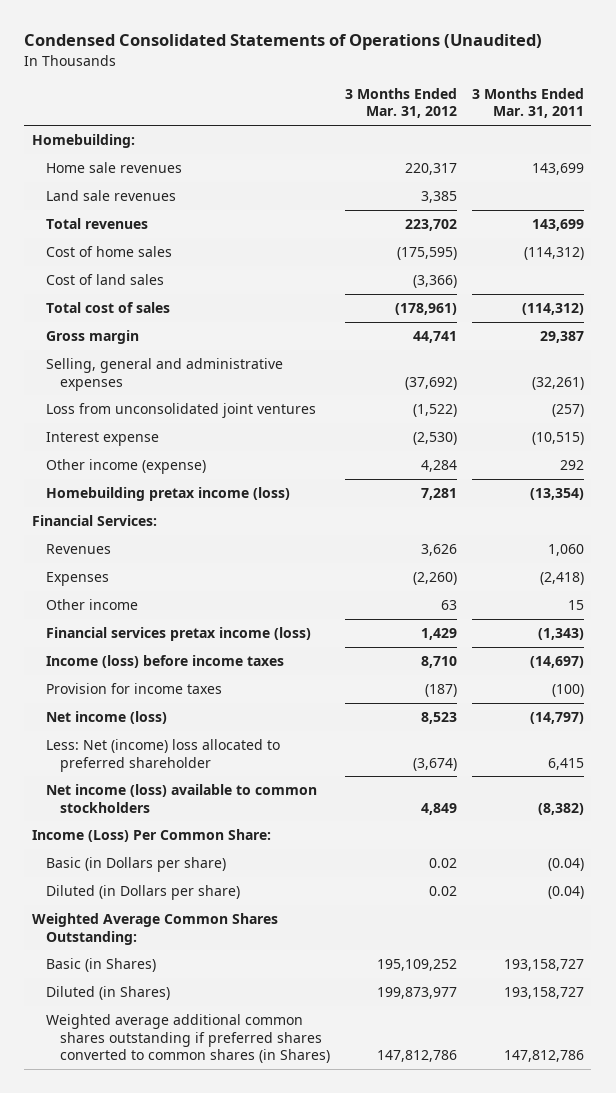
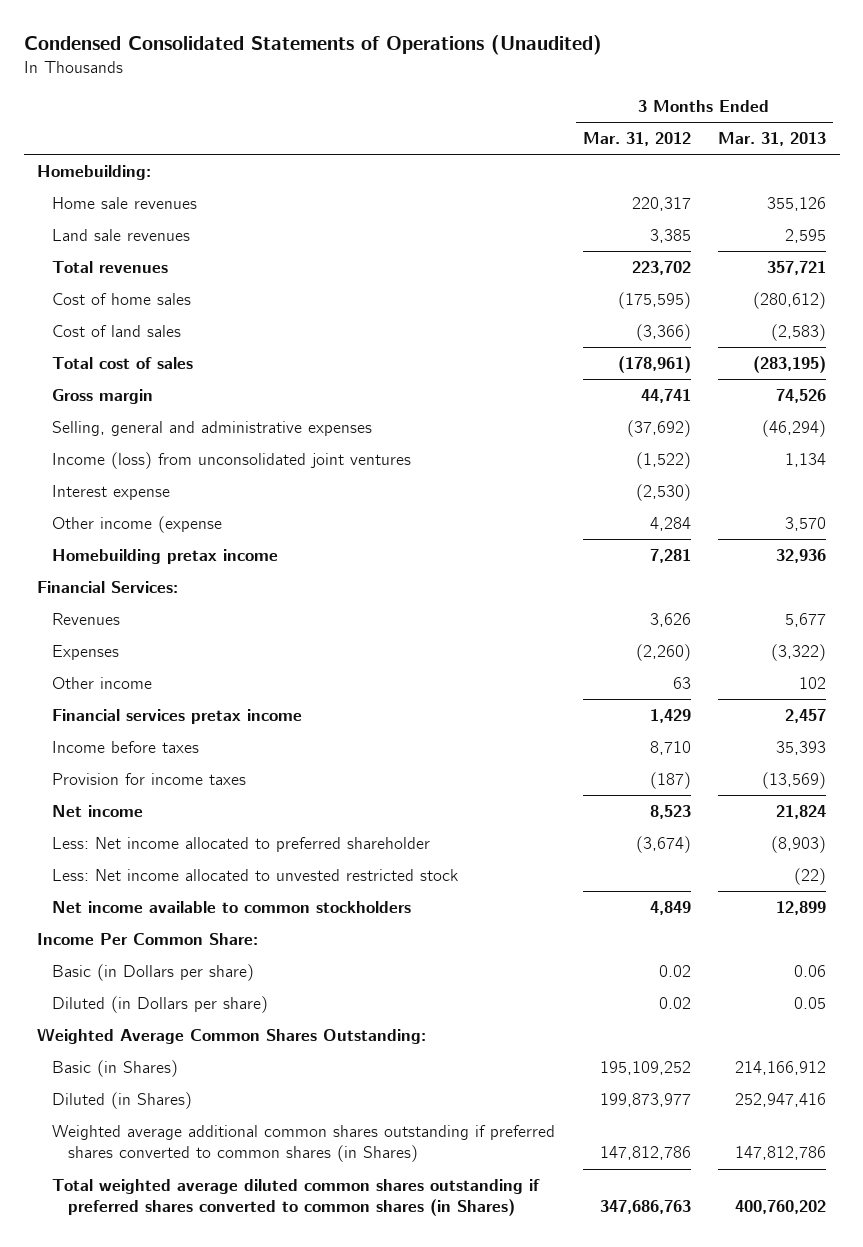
- | 3 Months Ended Mar. 31, 2012 | 3 Months Ended Mar. 31, 2011
+ | 3 Months Ended Mar. 31, 2012 | 3 Months Ended Mar. 31, 2013
- Loss from unconsolidated joint ventures | (1,522) | (257)
+ Income (loss) from unconsolidated joint ventures | (1,522) | 1,134
- Other income (expense) | 4,284 | 292
- Homebuilding pretax income (loss) | 7,281 | (13,354)
+ Other income (expense | 4,284 | 3,570
+ Homebuilding pretax income | 7,281 | 32,936
- Financial services pretax income (loss) | 1,429 | (1,343)
- Income (loss) before income taxes | 8,710 | (14,697)
+ Financial services pretax income | 1,429 | 2,457
+ Income before taxes | 8,710 | 35,393
- Net income (loss) | 8,523 | (14,797)
- Less: Net (income) loss allocated to preferred shareholder | (3,674) | 6,415
- Net income (loss) available to common stockholders | 4,849 | (8,382)
- Income (Loss) Per Common Share:
+ Net income | 8,523 | 21,824
+ Less: Net income allocated to preferred shareholder | (3,674) | (8,903)
+ Less: Net income allocated to unvested restricted stock | | (22)
+ Net income available to common stockholders | 4,849 | 12,899
+ Income Per Common Share:
+ Total weighted average diluted common shares outstanding if preferred shares converted to common shares (in Shares) | 347,686,763 | 400,760,202

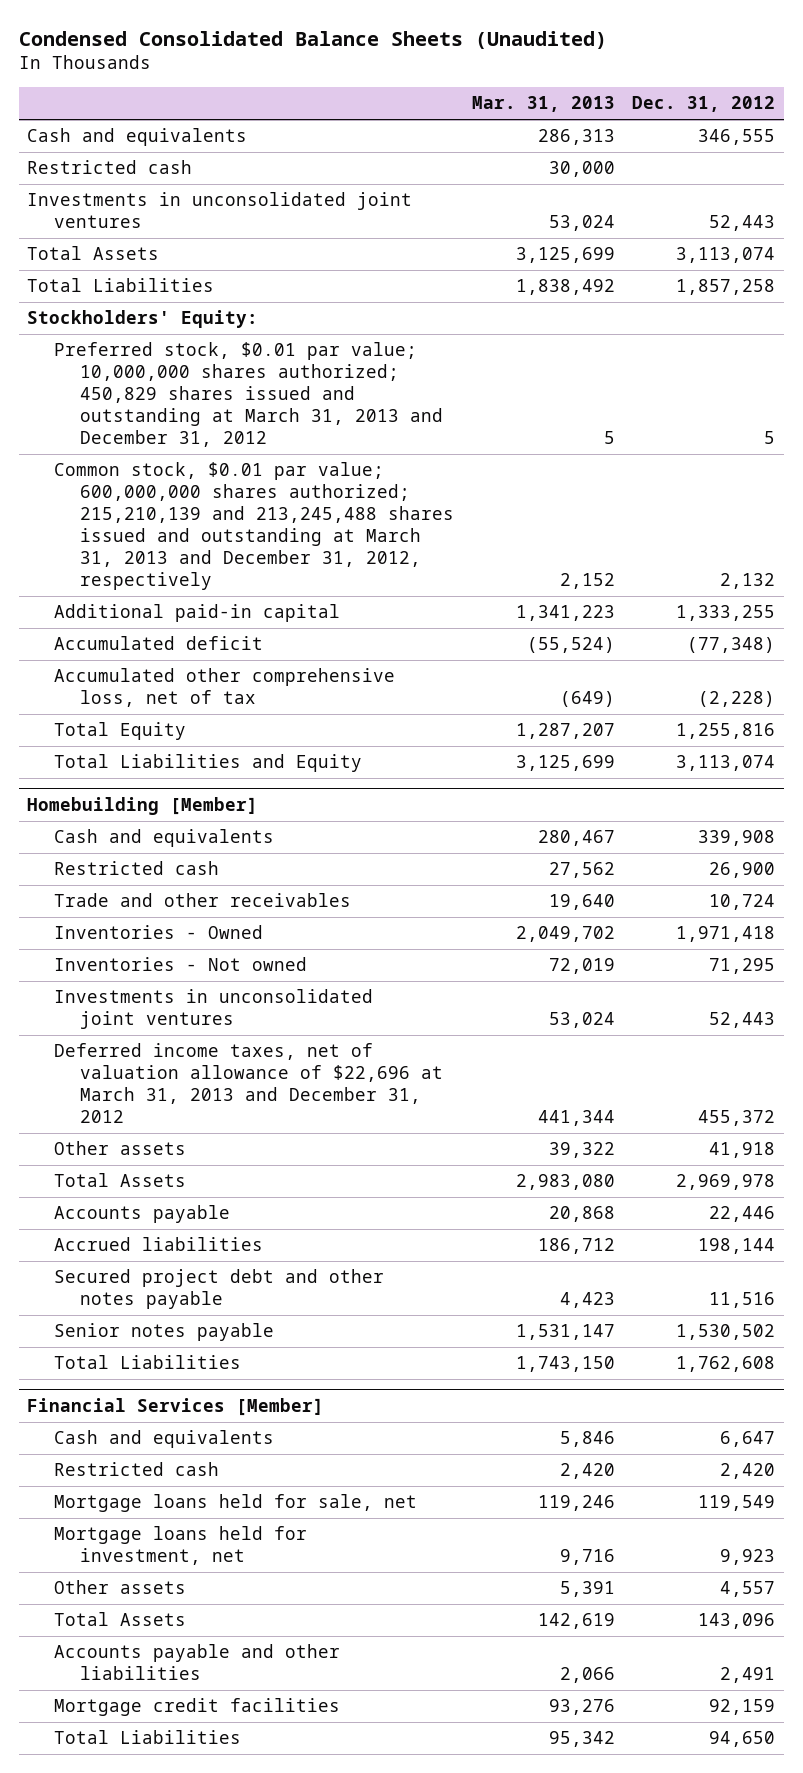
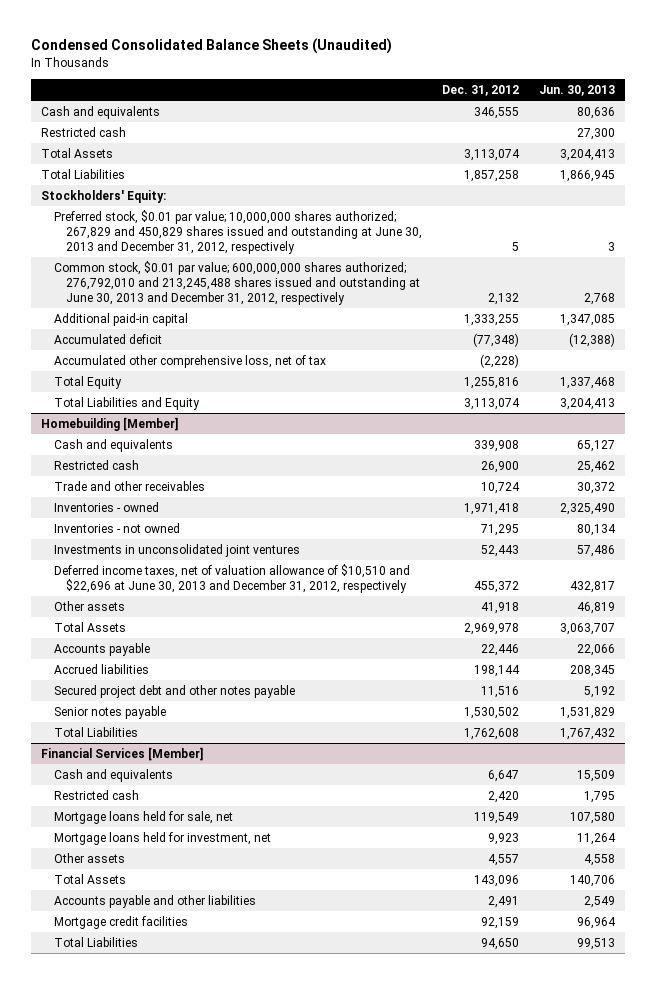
- | Mar. 31, 2013 | Dec. 31, 2012
+ | Dec. 31, 2012 | Jun. 30, 2013
- Investments in unconsolidated joint ventures | 53,024 | 52,443
- Preferred stock, $0.01 par value; 10,000,000 shares authorized; 450,829 shares issued and outstanding at March 31, 2013 and December 31, 2012 | 5 | 5
- Common stock, $0.01 par value; 600,000,000 shares authorized; 215,210,139 and 213,245,488 shares issued and outstanding at March 31, 2013 and December 31, 2012, respectively | 2,152 | 2,132
+ Preferred stock, $0.01 par value; 10,000,000 shares authorized; 267,829 and 450,829 shares issued and outstanding at June 30, 2013 and December 31, 2012, respectively | 5 | 3
+ Common stock, $0.01 par value; 600,000,000 shares authorized; 276,792,010 and 213,245,488 shares issued and outstanding at June 30, 2013 and December 31, 2012, respectively | 2,132 | 2,768
@ Homebuilding [Member]
- Inventories - Owned | 2,049,702 | 1,971,418
- Inventories - Not owned | 72,019 | 71,295
+ Inventories - owned | 1,971,418 | 2,325,490
+ Inventories - not owned | 71,295 | 80,134
- Deferred income taxes, net of valuation allowance of $22,696 at March 31, 2013 and December 31, 2012 | 441,344 | 455,372
+ Deferred income taxes, net of valuation allowance of $10,510 and $22,696 at June 30, 2013 and December 31, 2012, respectively | 455,372 | 432,817

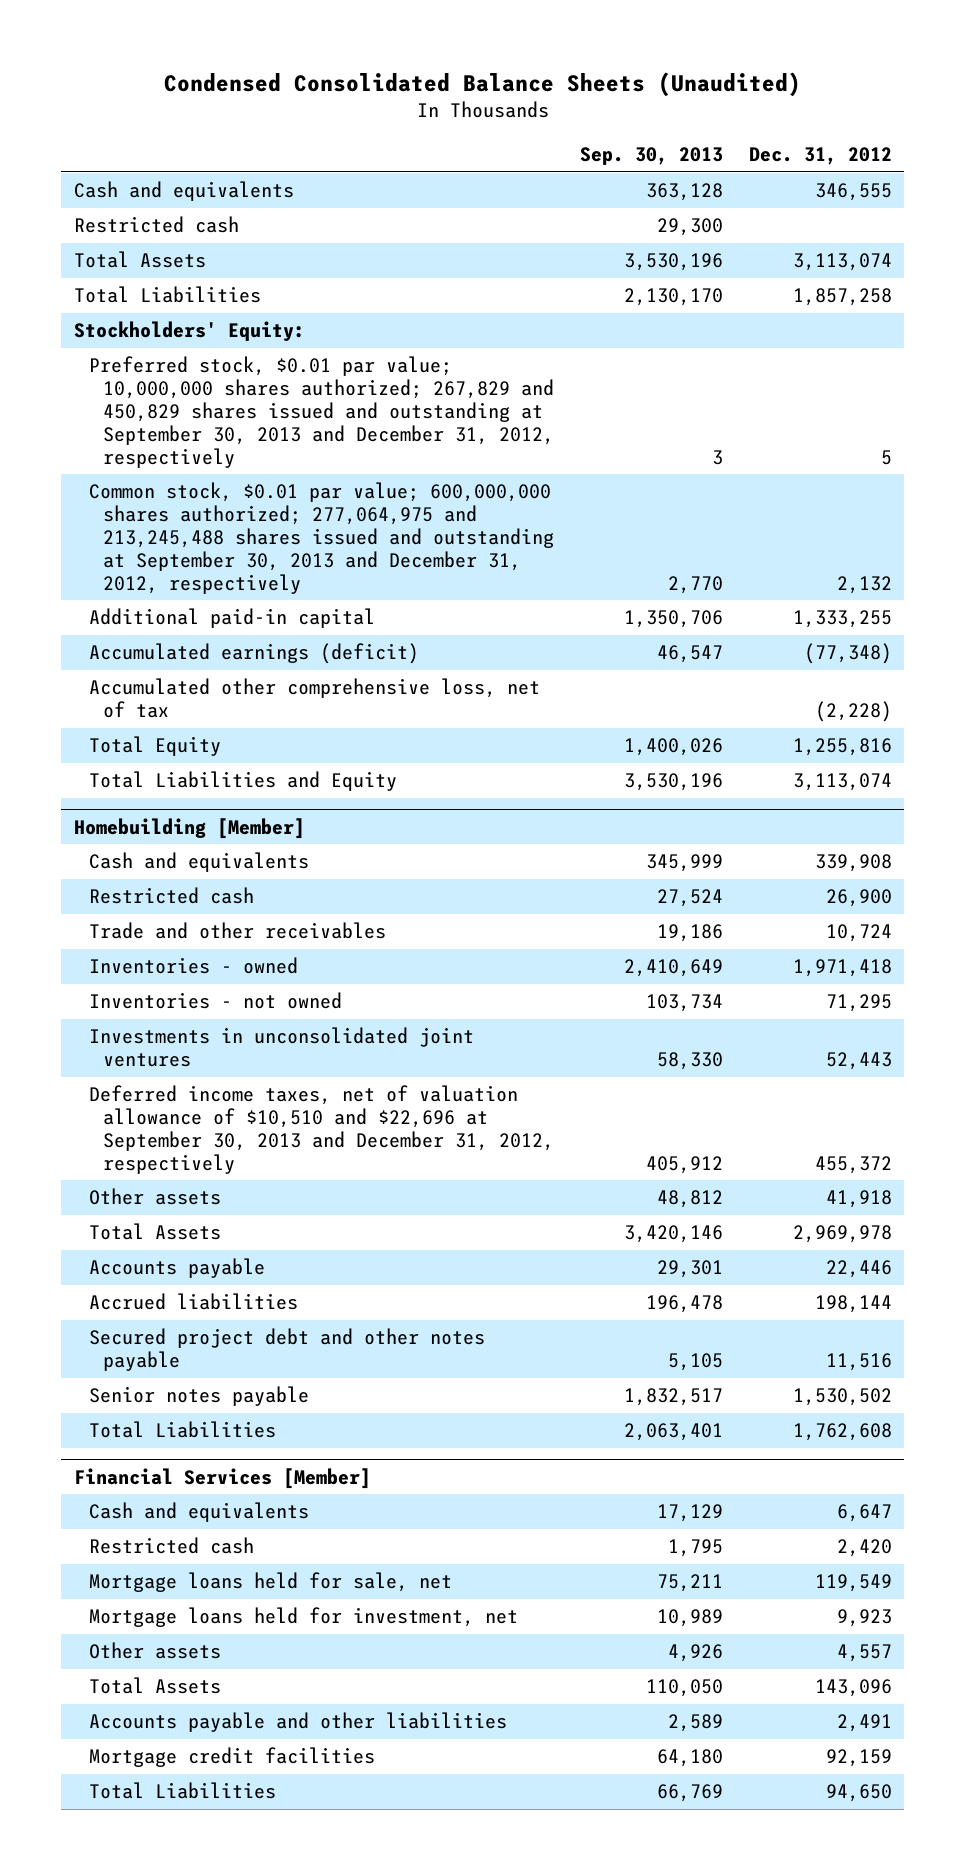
- | Dec. 31, 2012 | Jun. 30, 2013
+ | Sep. 30, 2013 | Dec. 31, 2012
- Preferred stock, $0.01 par value; 10,000,000 shares authorized; 267,829 and 450,829 shares issued and outstanding at June 30, 2013 and December 31, 2012, respectively | 5 | 3
- Common stock, $0.01 par value; 600,000,000 shares authorized; 276,792,010 and 213,245,488 shares issued and outstanding at June 30, 2013 and December 31, 2012, respectively | 2,132 | 2,768
+ Preferred stock, $0.01 par value; 10,000,000 shares authorized; 267,829 and 450,829 shares issued and outstanding at September 30, 2013 and December 31, 2012, respectively | 3 | 5
+ Common stock, $0.01 par value; 600,000,000 shares authorized; 277,064,975 and 213,245,488 shares issued and outstanding at September 30, 2013 and December 31, 2012, respectively | 2,770 | 2,132
- Accumulated deficit | (77,348) | (12,388)
+ Accumulated earnings (deficit) | 46,547 | (77,348)
@ Homebuilding [Member]
- Deferred income taxes, net of valuation allowance of $10,510 and $22,696 at June 30, 2013 and December 31, 2012, respectively | 455,372 | 432,817
+ Deferred income taxes, net of valuation allowance of $10,510 and $22,696 at September 30, 2013 and December 31, 2012, respectively | 405,912 | 455,372

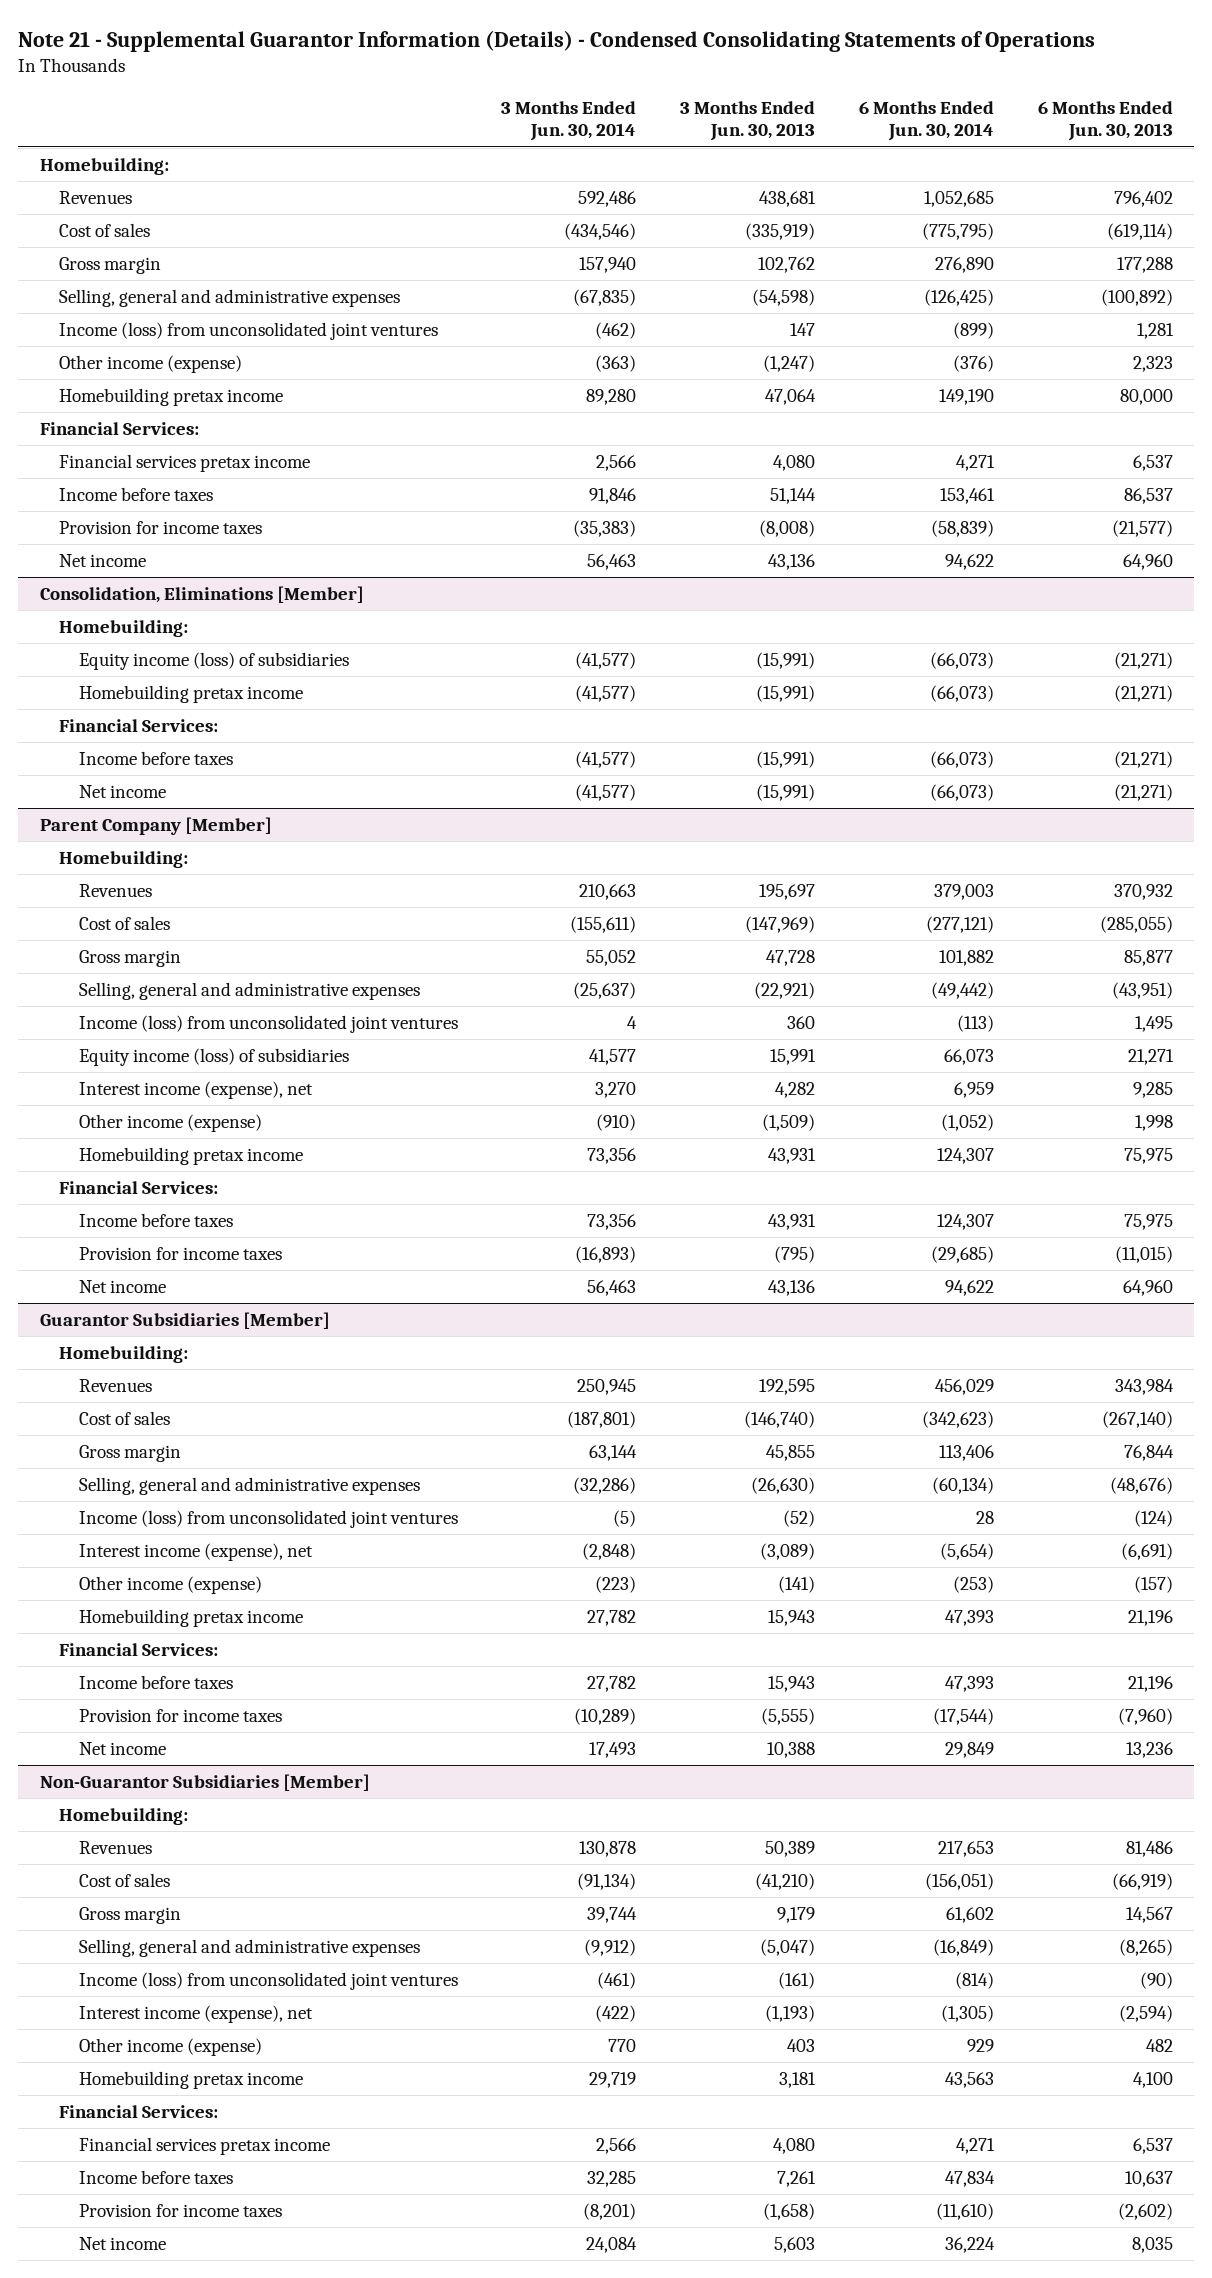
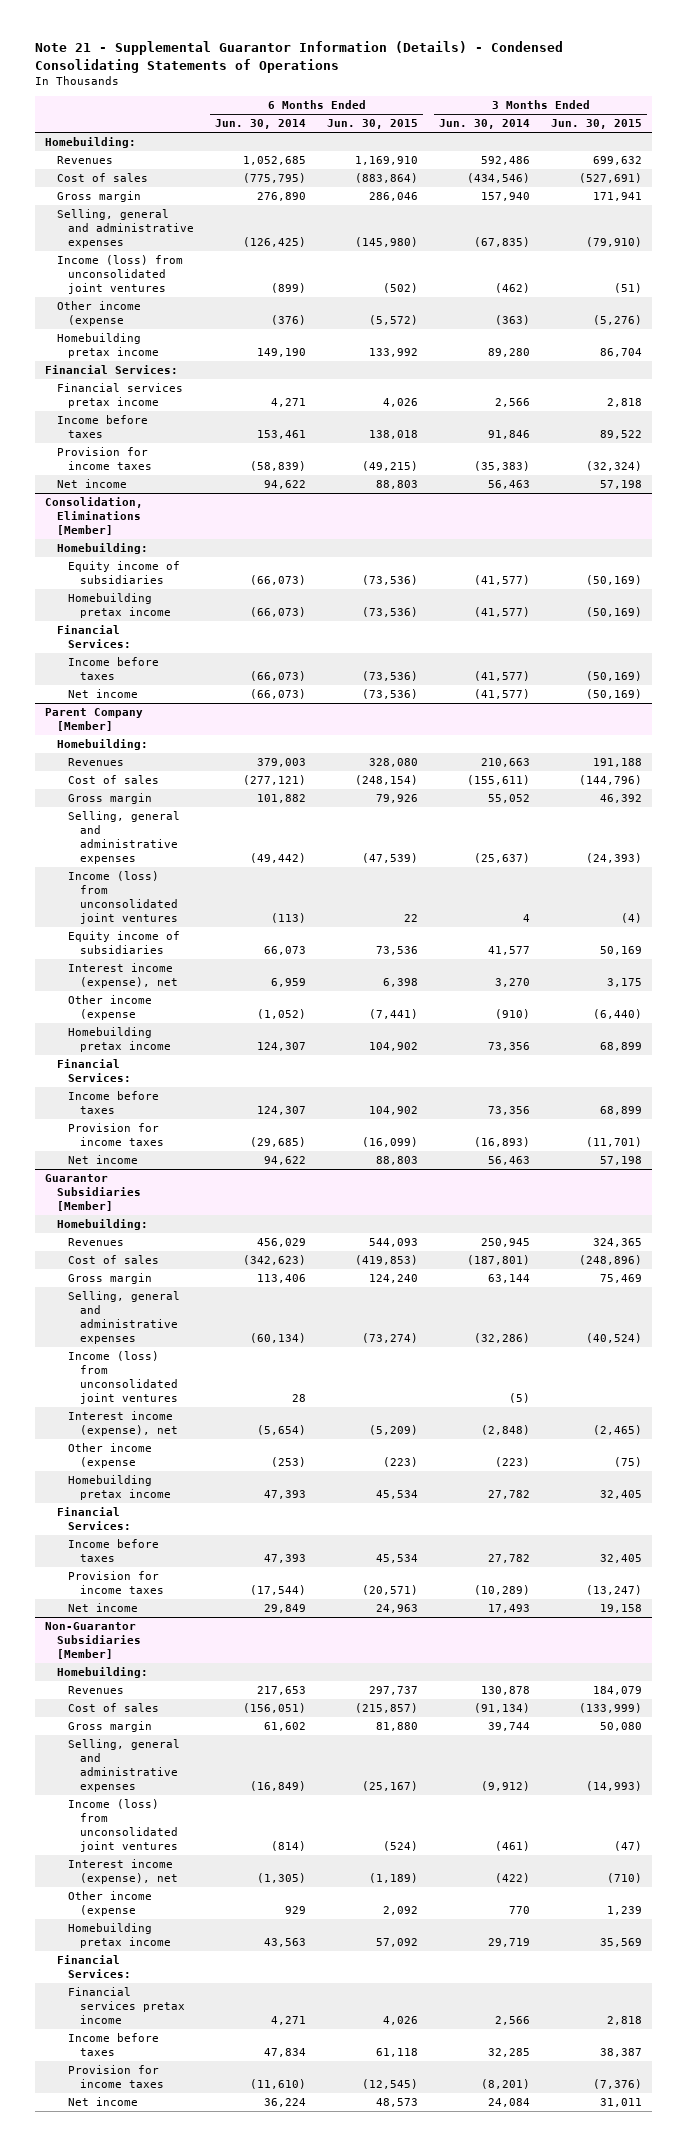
- | 3 Months Ended Jun. 30, 2014 | 3 Months Ended Jun. 30, 2013 | 6 Months Ended Jun. 30, 2014 | 6 Months Ended Jun. 30, 2013
+ | 6 Months Ended Jun. 30, 2014 | 6 Months Ended Jun. 30, 2015 | 3 Months Ended Jun. 30, 2014 | 3 Months Ended Jun. 30, 2015
- Other income (expense) | (363) | (1,247) | (376) | 2,323
+ Other income (expense | (376) | (5,572) | (363) | (5,276)
@ Consolidation, Eliminations [Member]
- Equity income (loss) of subsidiaries | (41,577) | (15,991) | (66,073) | (21,271)
+ Equity income of subsidiaries | (66,073) | (73,536) | (41,577) | (50,169)
@ Parent Company [Member]
- Equity income (loss) of subsidiaries | 41,577 | 15,991 | 66,073 | 21,271
+ Equity income of subsidiaries | 66,073 | 73,536 | 41,577 | 50,169
- Other income (expense) | (910) | (1,509) | (1,052) | 1,998
+ Other income (expense | (1,052) | (7,441) | (910) | (6,440)
@ Guarantor Subsidiaries [Member]
- Other income (expense) | (223) | (141) | (253) | (157)
+ Other income (expense | (253) | (223) | (223) | (75)
@ Non-Guarantor Subsidiaries [Member]
- Other income (expense) | 770 | 403 | 929 | 482
+ Other income (expense | 929 | 2,092 | 770 | 1,239

